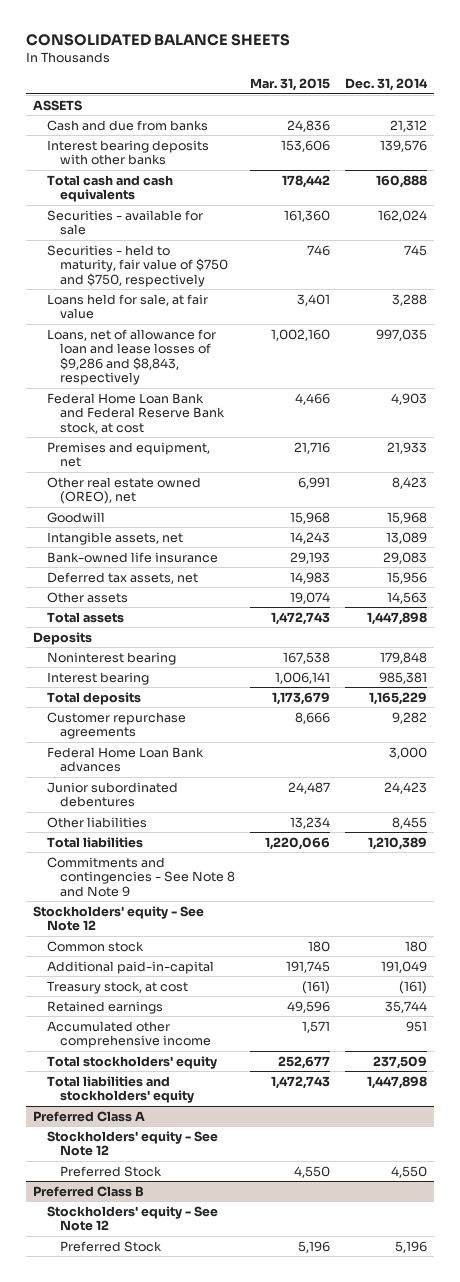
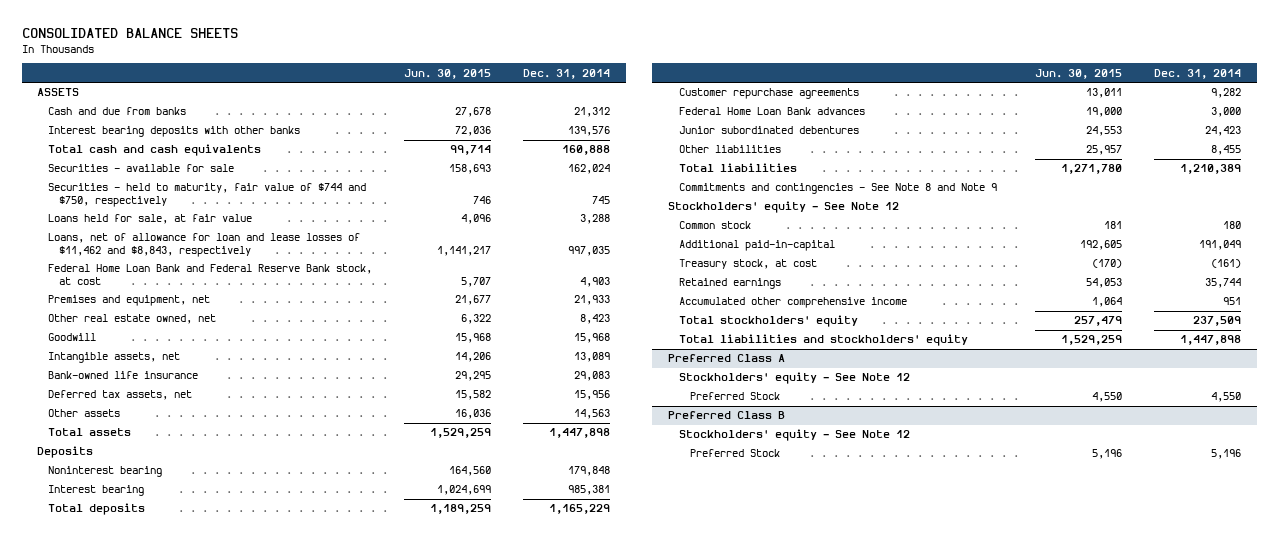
- | Mar. 31, 2015 | Dec. 31, 2014
+ | Jun. 30, 2015 | Dec. 31, 2014
- Securities - held to maturity, fair value of $750 and $750, respectively | 746 | 745
+ Securities - held to maturity, fair value of $744 and $750, respectively | 746 | 745
- Loans, net of allowance for loan and lease losses of $9,286 and $8,843, respectively | 1,002,160 | 997,035
+ Loans, net of allowance for loan and lease losses of $11,462 and $8,843, respectively | 1,141,217 | 997,035
- Other real estate owned (OREO), net | 6,991 | 8,423
+ Other real estate owned, net | 6,322 | 8,423

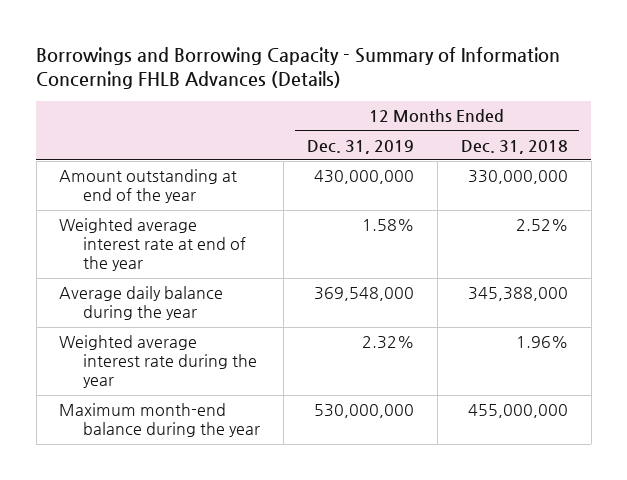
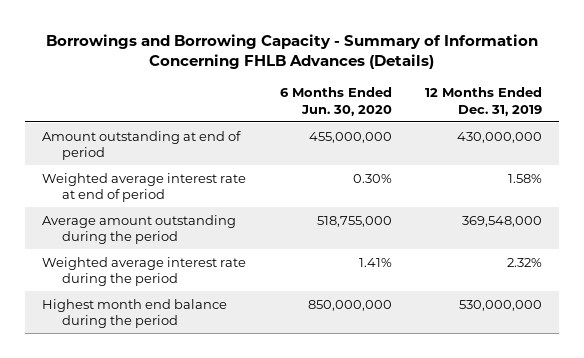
- | 12 Months Ended Dec. 31, 2019 | 12 Months Ended Dec. 31, 2018
+ | 6 Months Ended Jun. 30, 2020 | 12 Months Ended Dec. 31, 2019
- Amount outstanding at end of the year | 430,000,000 | 330,000,000
- Weighted average interest rate at end of the year | 1.58% | 2.52%
- Average daily balance during the year | 369,548,000 | 345,388,000
- Weighted average interest rate during the year | 2.32% | 1.96%
- Maximum month-end balance during the year | 530,000,000 | 455,000,000
+ Amount outstanding at end of period | 455,000,000 | 430,000,000
+ Weighted average interest rate at end of period | 0.30% | 1.58%
+ Average amount outstanding during the period | 518,755,000 | 369,548,000
+ Weighted average interest rate during the period | 1.41% | 2.32%
+ Highest month end balance during the period | 850,000,000 | 530,000,000

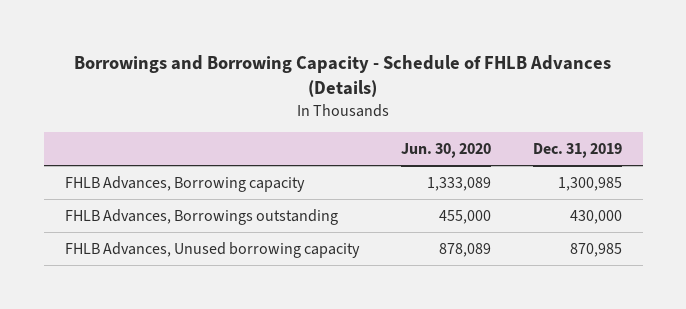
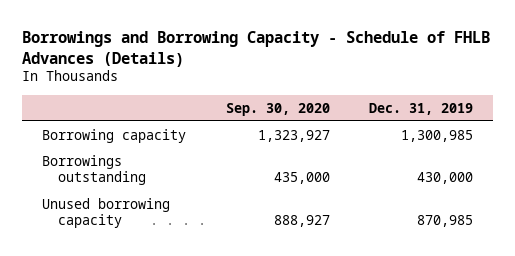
- | Jun. 30, 2020 | Dec. 31, 2019
+ | Sep. 30, 2020 | Dec. 31, 2019
- FHLB Advances, Borrowing capacity | 1,333,089 | 1,300,985
- FHLB Advances, Borrowings outstanding | 455,000 | 430,000
- FHLB Advances, Unused borrowing capacity | 878,089 | 870,985
+ Borrowing capacity | 1,323,927 | 1,300,985
+ Borrowings outstanding | 435,000 | 430,000
+ Unused borrowing capacity | 888,927 | 870,985

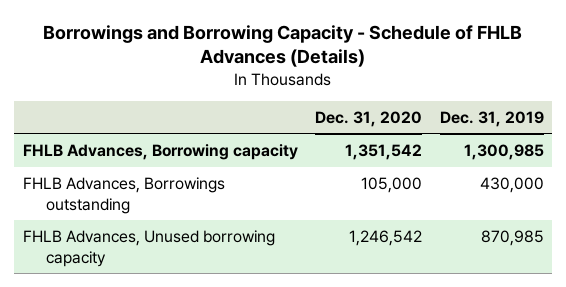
- | Sep. 30, 2020 | Dec. 31, 2019
+ | Dec. 31, 2020 | Dec. 31, 2019
- Borrowing capacity | 1,323,927 | 1,300,985
- Borrowings outstanding | 435,000 | 430,000
- Unused borrowing capacity | 888,927 | 870,985
+ FHLB Advances, Borrowing capacity | 1,351,542 | 1,300,985
+ FHLB Advances, Borrowings outstanding | 105,000 | 430,000
+ FHLB Advances, Unused borrowing capacity | 1,246,542 | 870,985

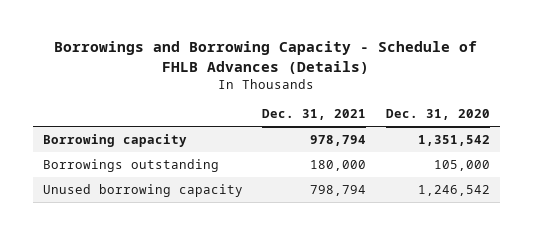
- | Dec. 31, 2020 | Dec. 31, 2019
+ | Dec. 31, 2021 | Dec. 31, 2020
- FHLB Advances, Borrowing capacity | 1,351,542 | 1,300,985
- FHLB Advances, Borrowings outstanding | 105,000 | 430,000
- FHLB Advances, Unused borrowing capacity | 1,246,542 | 870,985
+ Borrowing capacity | 978,794 | 1,351,542
+ Borrowings outstanding | 180,000 | 105,000
+ Unused borrowing capacity | 798,794 | 1,246,542

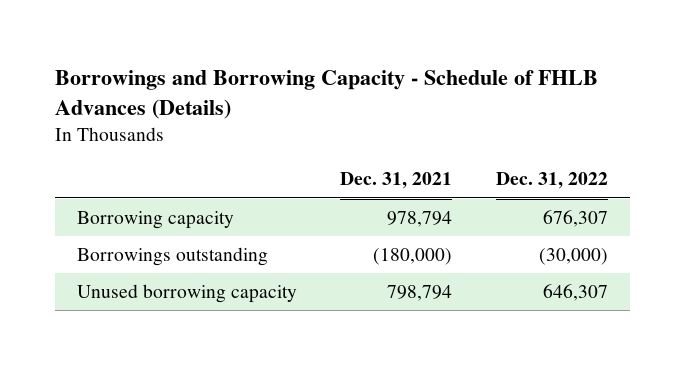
- | Dec. 31, 2021 | Dec. 31, 2020
+ | Dec. 31, 2021 | Dec. 31, 2022
- Borrowings outstanding | 180,000 | 105,000
+ Borrowings outstanding | (180,000) | (30,000)

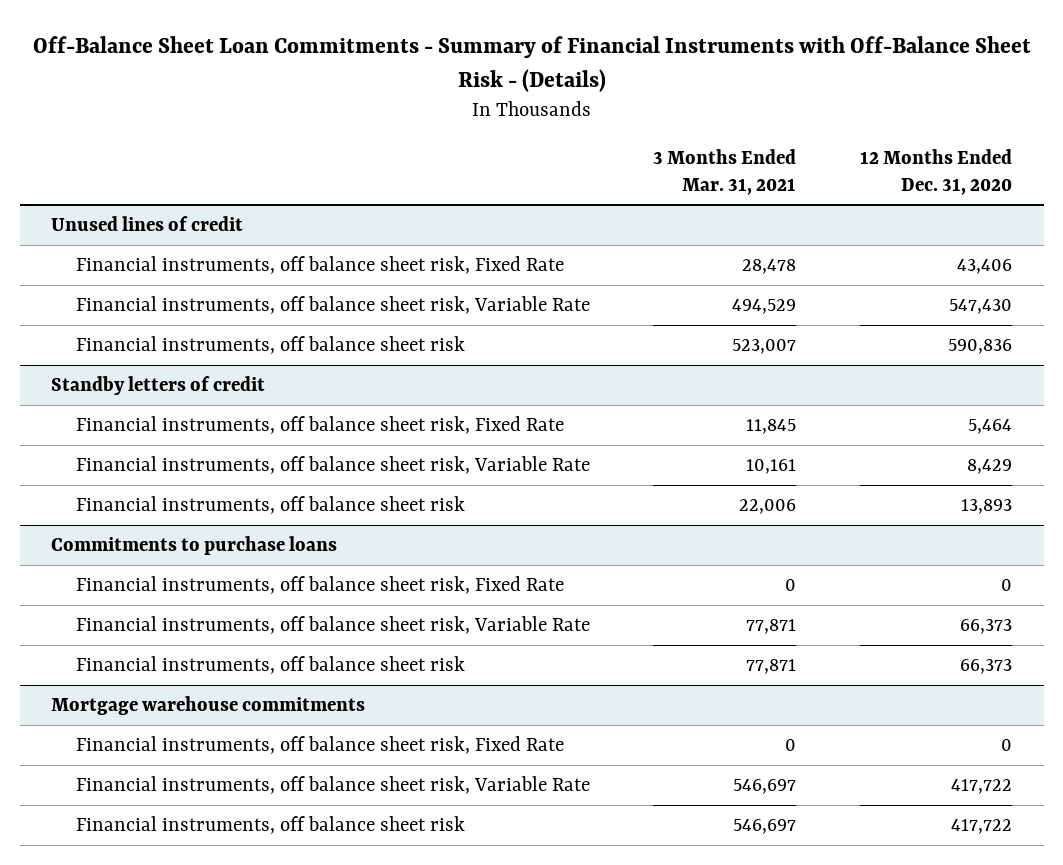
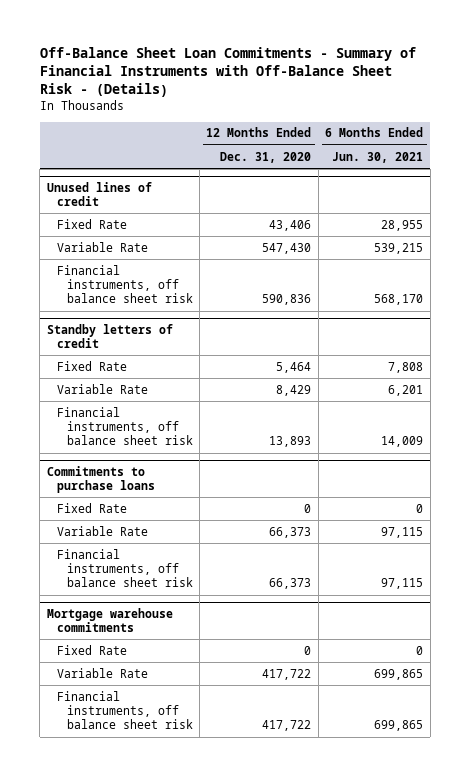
- | 3 Months Ended Mar. 31, 2021 | 12 Months Ended Dec. 31, 2020
+ | 12 Months Ended Dec. 31, 2020 | 6 Months Ended Jun. 30, 2021
@ Unused lines of credit
- Financial instruments, off balance sheet risk, Fixed Rate | 28,478 | 43,406
- Financial instruments, off balance sheet risk, Variable Rate | 494,529 | 547,430
+ Fixed Rate | 43,406 | 28,955
+ Variable Rate | 547,430 | 539,215
@ Standby letters of credit
- Financial instruments, off balance sheet risk, Fixed Rate | 11,845 | 5,464
- Financial instruments, off balance sheet risk, Variable Rate | 10,161 | 8,429
+ Fixed Rate | 5,464 | 7,808
+ Variable Rate | 8,429 | 6,201
@ Commitments to purchase loans
- Financial instruments, off balance sheet risk, Fixed Rate | 0 | 0
- Financial instruments, off balance sheet risk, Variable Rate | 77,871 | 66,373
+ Fixed Rate | 0 | 0
+ Variable Rate | 66,373 | 97,115
@ Mortgage warehouse commitments
- Financial instruments, off balance sheet risk, Fixed Rate | 0 | 0
- Financial instruments, off balance sheet risk, Variable Rate | 546,697 | 417,722
+ Fixed Rate | 0 | 0
+ Variable Rate | 417,722 | 699,865

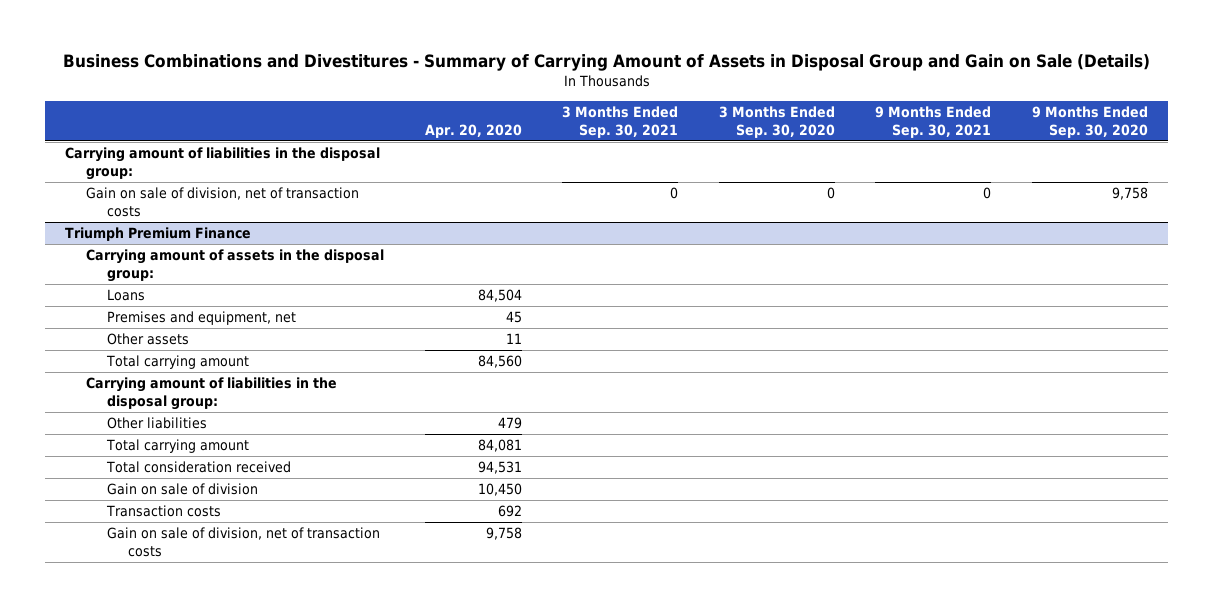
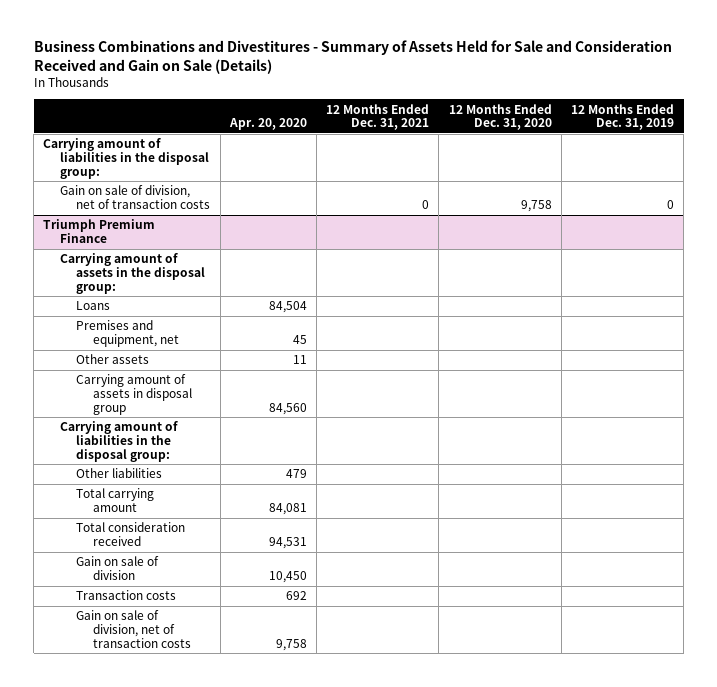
- Business Combinations and Divestitures - Summary of Carrying Amount of Assets in Disposal Group and Gain on Sale (Details)
+ Business Combinations and Divestitures - Summary of Assets Held for Sale and Consideration Received and Gain on Sale (Details)
- | Apr. 20, 2020 | 3 Months Ended Sep. 30, 2021 | 3 Months Ended Sep. 30, 2020 | 9 Months Ended Sep. 30, 2021 | 9 Months Ended Sep. 30, 2020
+ | Apr. 20, 2020 | 12 Months Ended Dec. 31, 2021 | 12 Months Ended Dec. 31, 2020 | 12 Months Ended Dec. 31, 2019
@ Triumph Premium Finance
- Total carrying amount | 84,560 | | | |
+ Carrying amount of assets in disposal group | 84,560 | | |

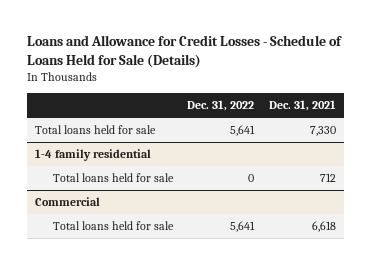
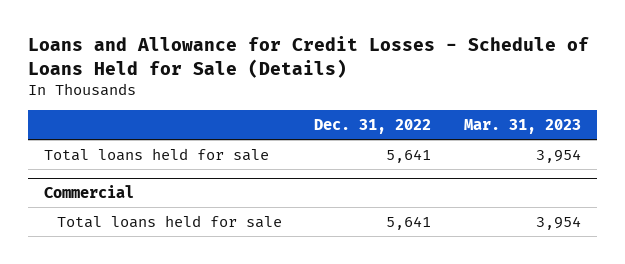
- | Dec. 31, 2022 | Dec. 31, 2021
+ | Dec. 31, 2022 | Mar. 31, 2023
- 1-4 family residential
- Total loans held for sale | 0 | 712

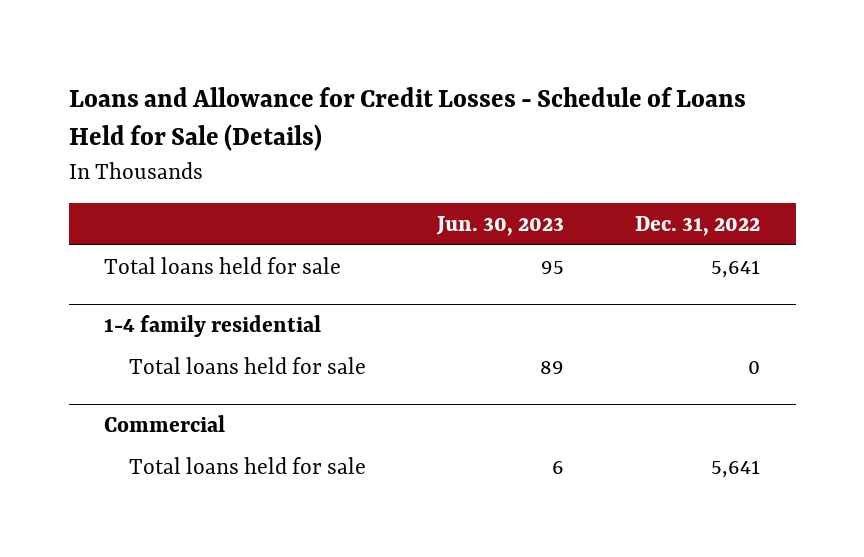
- | Dec. 31, 2022 | Mar. 31, 2023
+ | Jun. 30, 2023 | Dec. 31, 2022
+ 1-4 family residential
+ Total loans held for sale | 89 | 0

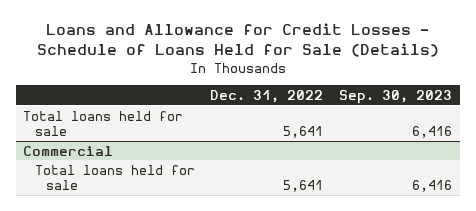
- | Jun. 30, 2023 | Dec. 31, 2022
+ | Dec. 31, 2022 | Sep. 30, 2023
- 1-4 family residential
- Total loans held for sale | 89 | 0

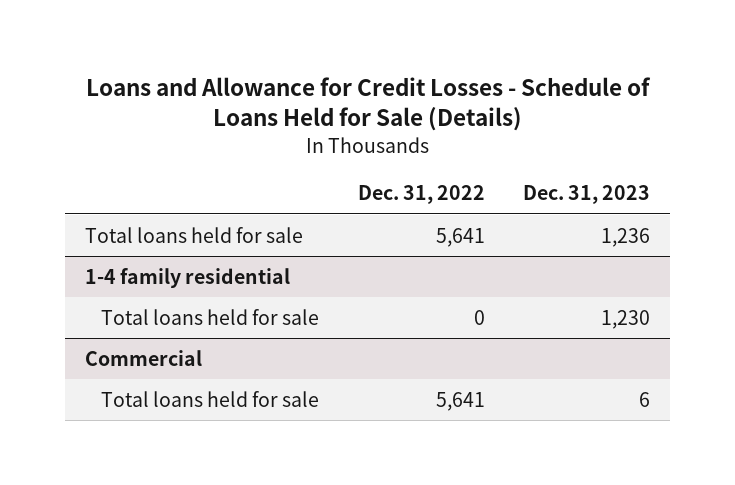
- | Dec. 31, 2022 | Sep. 30, 2023
+ | Dec. 31, 2022 | Dec. 31, 2023
+ 1-4 family residential
+ Total loans held for sale | 0 | 1,230

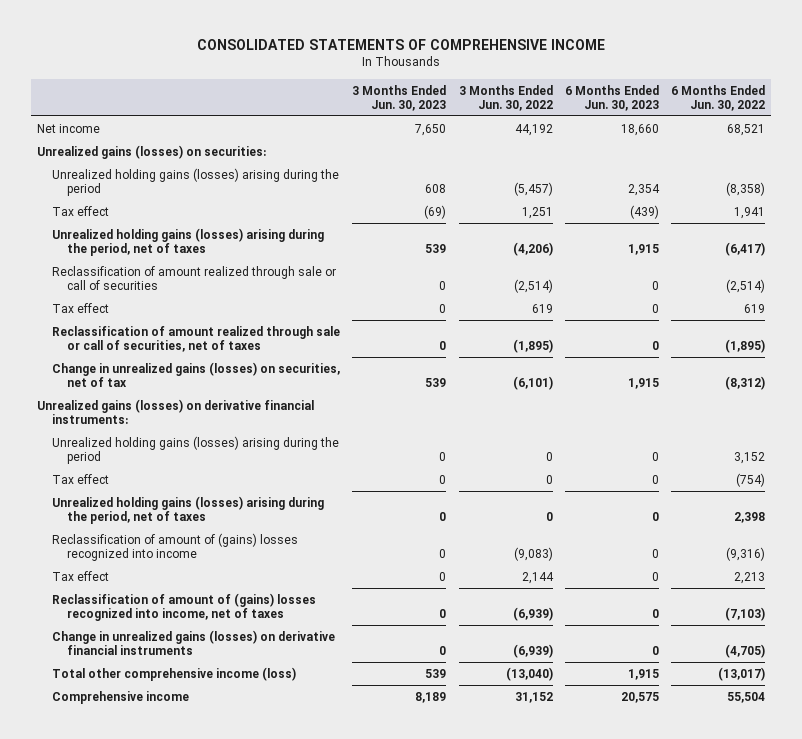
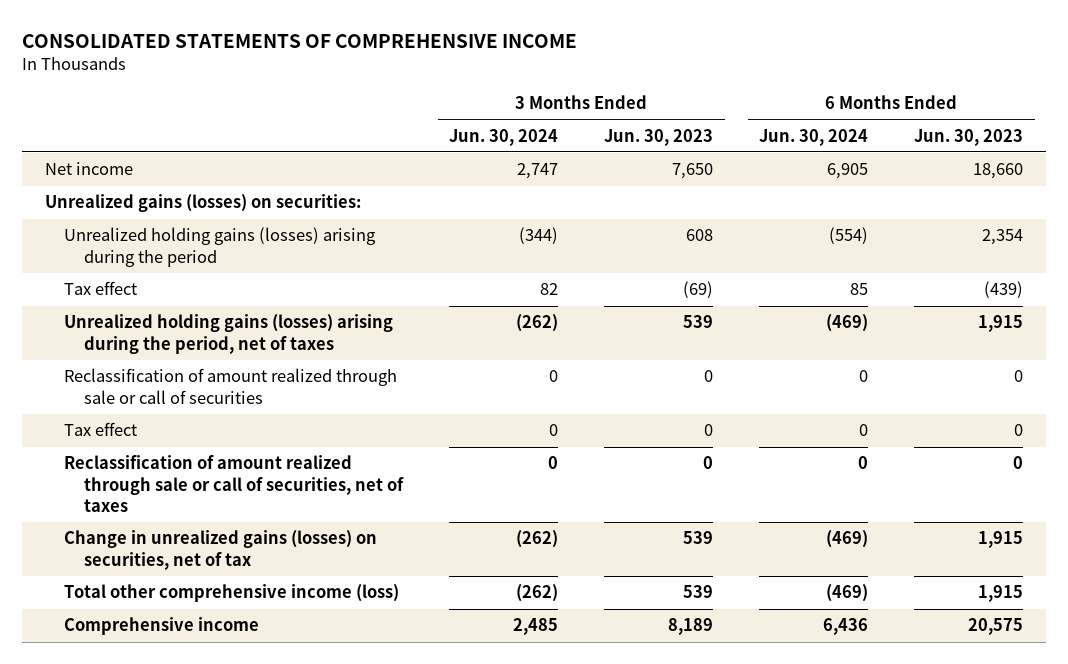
- | 3 Months Ended Jun. 30, 2023 | 3 Months Ended Jun. 30, 2022 | 6 Months Ended Jun. 30, 2023 | 6 Months Ended Jun. 30, 2022
+ | 3 Months Ended Jun. 30, 2024 | 3 Months Ended Jun. 30, 2023 | 6 Months Ended Jun. 30, 2024 | 6 Months Ended Jun. 30, 2023
- Unrealized gains (losses) on derivative financial instruments:
- Unrealized holding gains (losses) arising during the period | 0 | 0 | 0 | 3,152
- Tax effect | 0 | 0 | 0 | (754)
- Unrealized holding gains (losses) arising during the period, net of taxes | 0 | 0 | 0 | 2,398
- Reclassification of amount of (gains) losses recognized into income | 0 | (9,083) | 0 | (9,316)
- Tax effect | 0 | 2,144 | 0 | 2,213
- Reclassification of amount of (gains) losses recognized into income, net of taxes | 0 | (6,939) | 0 | (7,103)
- Change in unrealized gains (losses) on derivative financial instruments | 0 | (6,939) | 0 | (4,705)

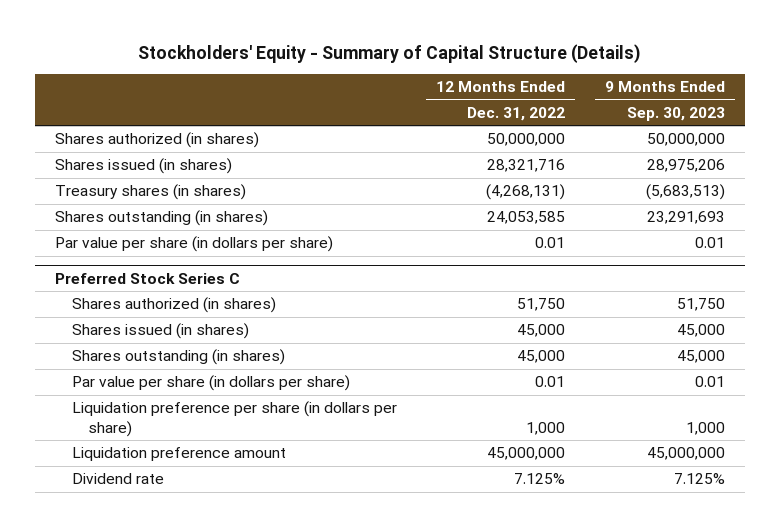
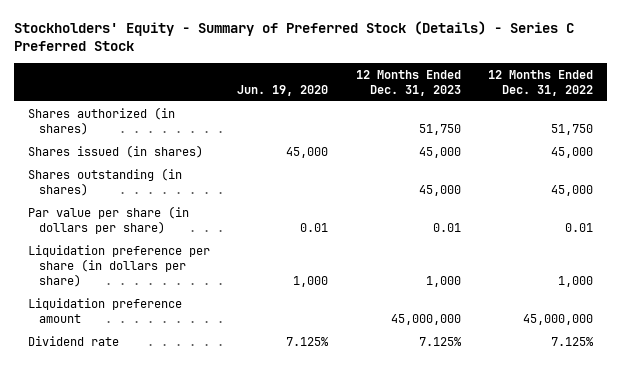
- Stockholders' Equity - Summary of Capital Structure (Details)
+ Stockholders' Equity - Summary of Preferred Stock (Details) - Series C Preferred Stock
- | 12 Months Ended Dec. 31, 2022 | 9 Months Ended Sep. 30, 2023
+ | Jun. 19, 2020 | 12 Months Ended Dec. 31, 2023 | 12 Months Ended Dec. 31, 2022
- Shares authorized (in shares) | 50,000,000 | 50,000,000
- Shares issued (in shares) | 28,321,716 | 28,975,206
- Treasury shares (in shares) | (4,268,131) | (5,683,513)
- Shares outstanding (in shares) | 24,053,585 | 23,291,693
- Par value per share (in dollars per share) | 0.01 | 0.01
- Preferred Stock Series C

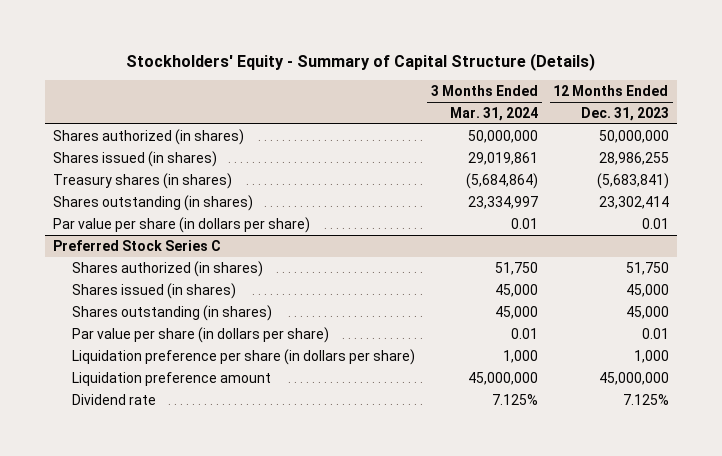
- Stockholders' Equity - Summary of Preferred Stock (Details) - Series C Preferred Stock
+ Stockholders' Equity - Summary of Capital Structure (Details)
- | Jun. 19, 2020 | 12 Months Ended Dec. 31, 2023 | 12 Months Ended Dec. 31, 2022
+ | 3 Months Ended Mar. 31, 2024 | 12 Months Ended Dec. 31, 2023
+ Shares authorized (in shares) | 50,000,000 | 50,000,000
+ Shares issued (in shares) | 29,019,861 | 28,986,255
+ Treasury shares (in shares) | (5,684,864) | (5,683,841)
+ Shares outstanding (in shares) | 23,334,997 | 23,302,414
+ Par value per share (in dollars per share) | 0.01 | 0.01
+ Preferred Stock Series C

